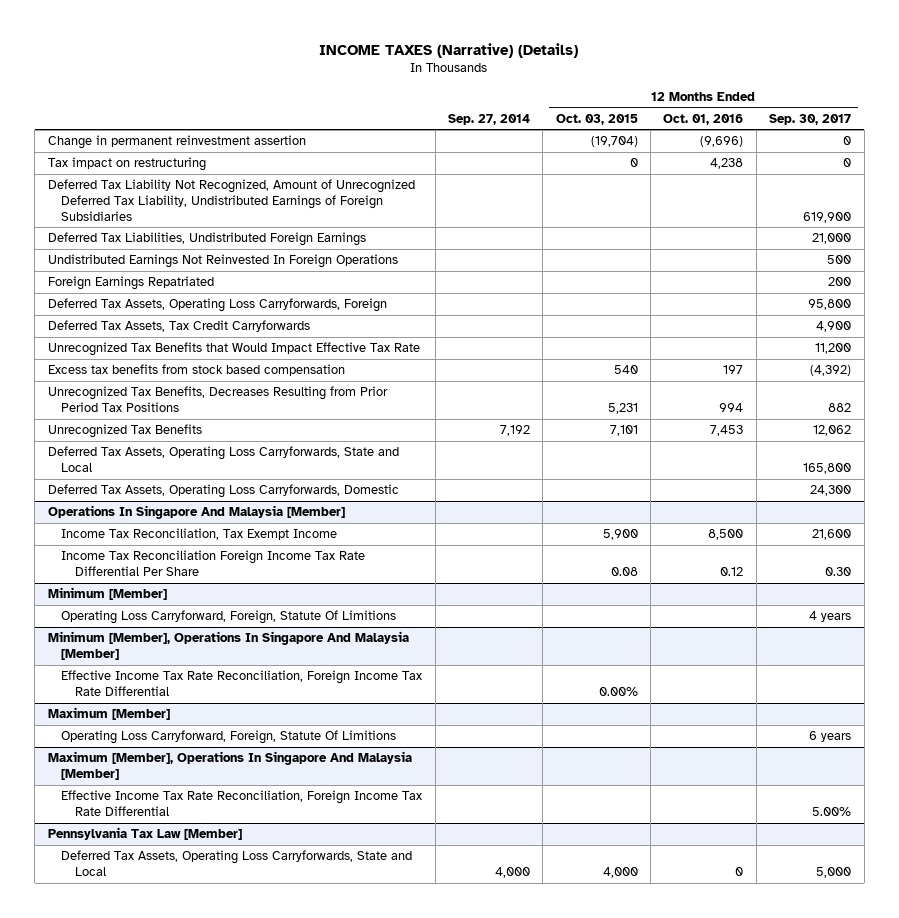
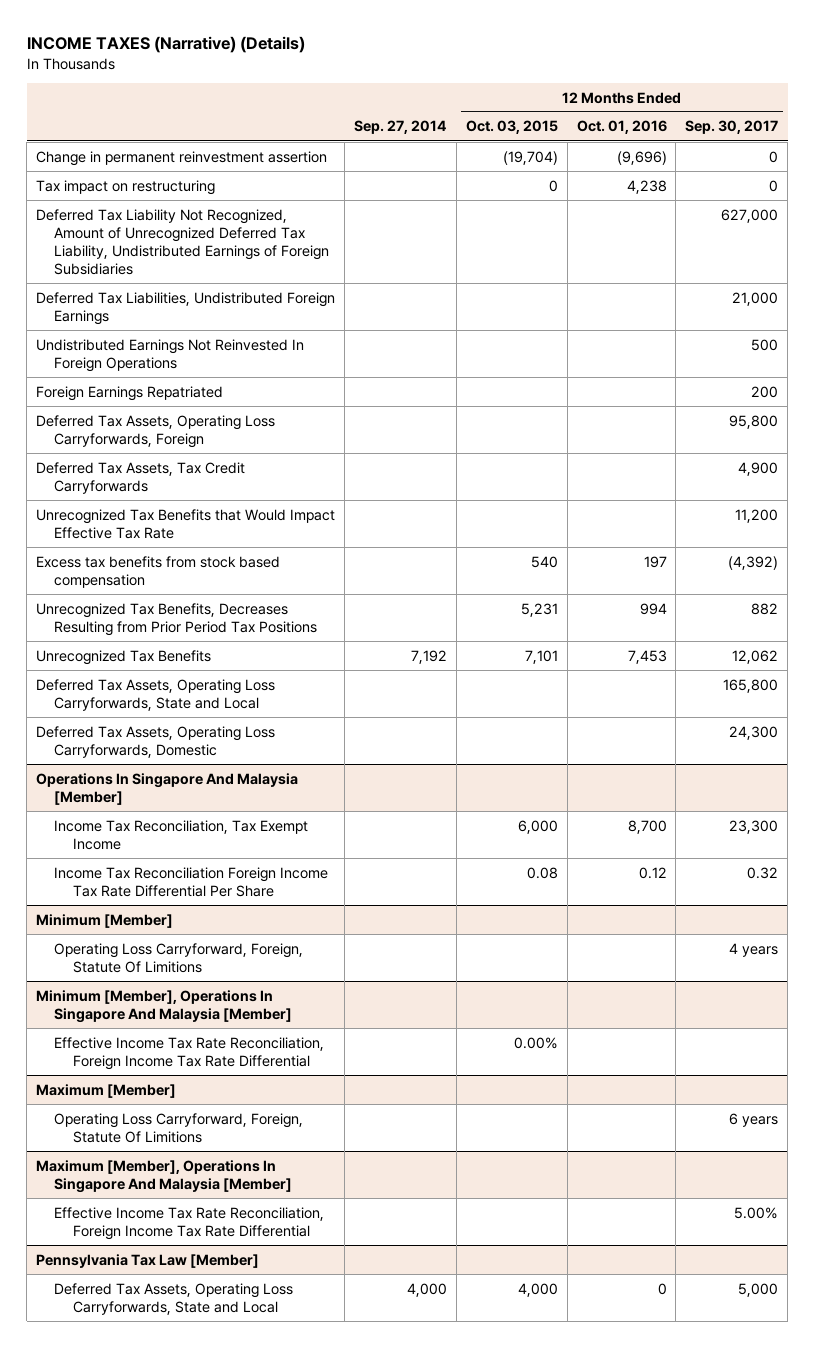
- Deferred Tax Liability Not Recognized, Amount of Unrecognized Deferred Tax Liability, Undistributed Earnings of Foreign Subsidiaries | | | | 619,900
+ Deferred Tax Liability Not Recognized, Amount of Unrecognized Deferred Tax Liability, Undistributed Earnings of Foreign Subsidiaries | | | | 627,000
@ Operations In Singapore And Malaysia [Member]
- Income Tax Reconciliation, Tax Exempt Income | | 5,900 | 8,500 | 21,600
- Income Tax Reconciliation Foreign Income Tax Rate Differential Per Share | | 0.08 | 0.12 | 0.30
+ Income Tax Reconciliation, Tax Exempt Income | | 6,000 | 8,700 | 23,300
+ Income Tax Reconciliation Foreign Income Tax Rate Differential Per Share | | 0.08 | 0.12 | 0.32

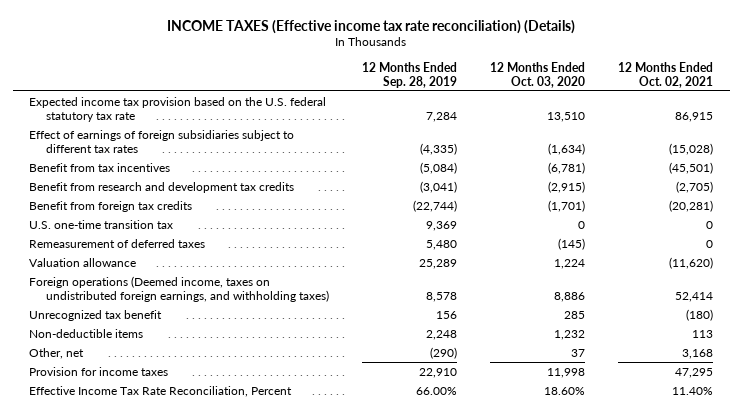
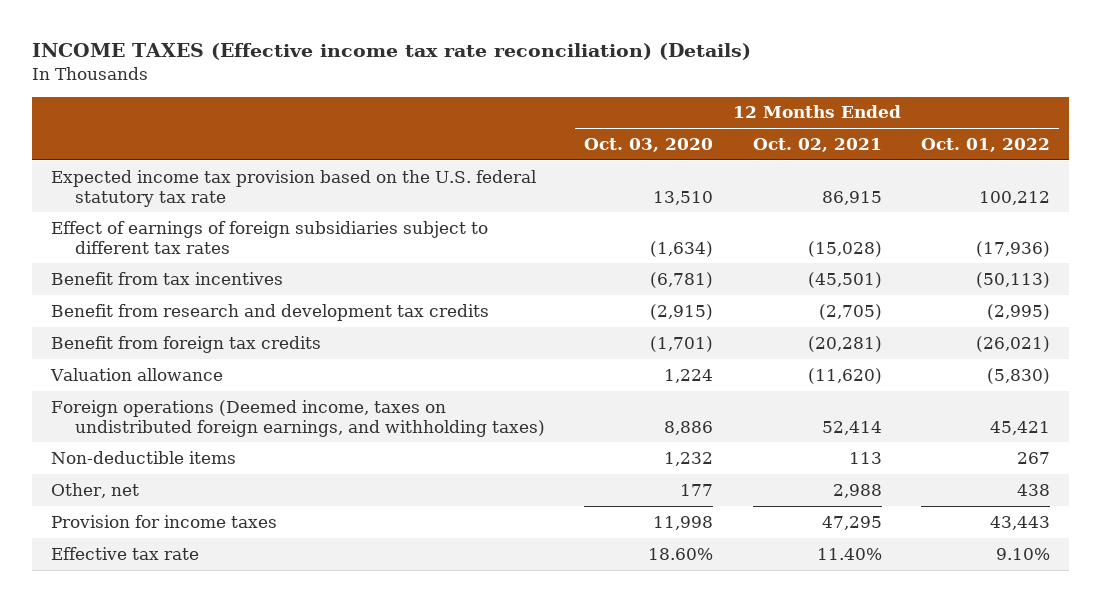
- | 12 Months Ended Sep. 28, 2019 | 12 Months Ended Oct. 03, 2020 | 12 Months Ended Oct. 02, 2021
+ | 12 Months Ended Oct. 03, 2020 | 12 Months Ended Oct. 02, 2021 | 12 Months Ended Oct. 01, 2022
- U.S. one-time transition tax | 9,369 | 0 | 0
- Remeasurement of deferred taxes | 5,480 | (145) | 0
- Unrecognized tax benefit | 156 | 285 | (180)
- Other, net | (290) | 37 | 3,168
+ Other, net | 177 | 2,988 | 438
- Effective Income Tax Rate Reconciliation, Percent | 66.00% | 18.60% | 11.40%
+ Effective tax rate | 18.60% | 11.40% | 9.10%

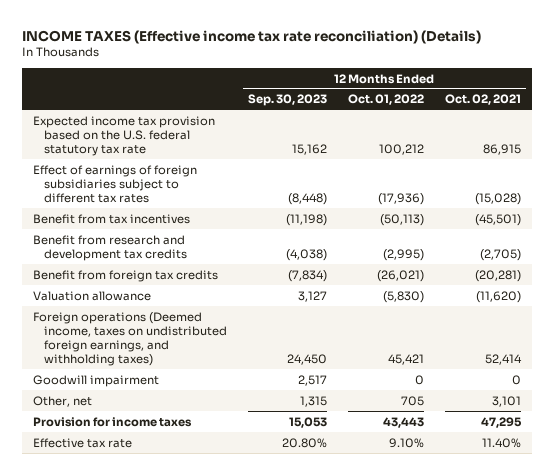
- | 12 Months Ended Oct. 03, 2020 | 12 Months Ended Oct. 02, 2021 | 12 Months Ended Oct. 01, 2022
+ | 12 Months Ended Sep. 30, 2023 | 12 Months Ended Oct. 01, 2022 | 12 Months Ended Oct. 02, 2021
- Non-deductible items | 1,232 | 113 | 267
- Other, net | 177 | 2,988 | 438
+ Goodwill impairment | 2,517 | 0 | 0
+ Other, net | 1,315 | 705 | 3,101

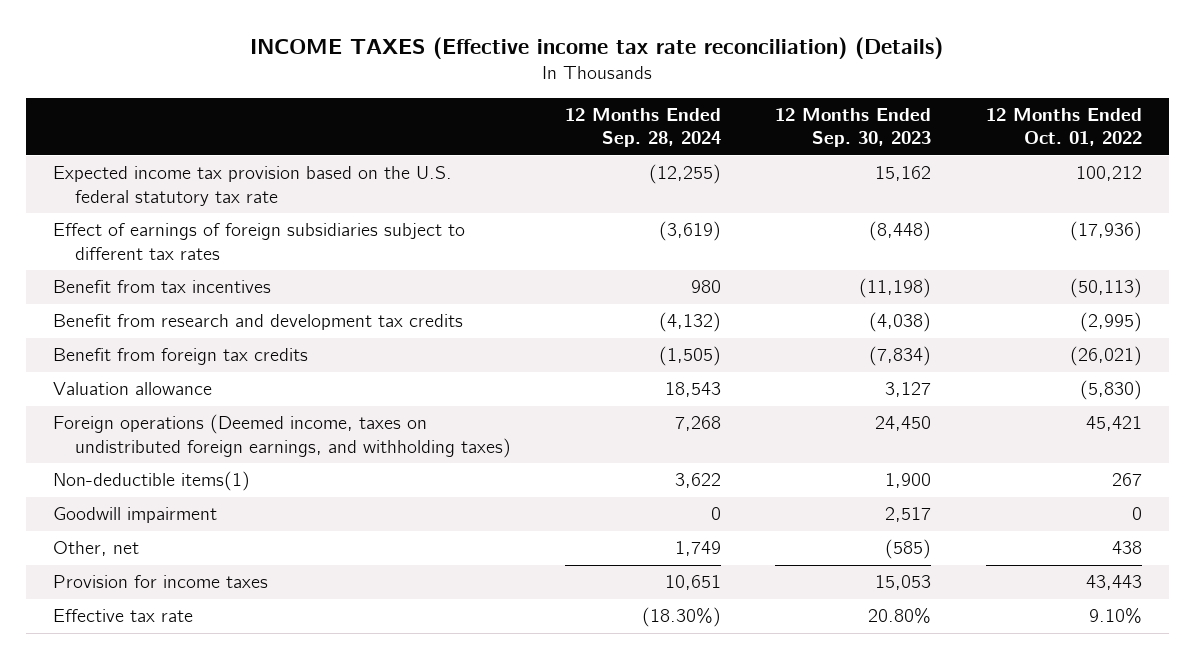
- | 12 Months Ended Sep. 30, 2023 | 12 Months Ended Oct. 01, 2022 | 12 Months Ended Oct. 02, 2021
+ | 12 Months Ended Sep. 28, 2024 | 12 Months Ended Sep. 30, 2023 | 12 Months Ended Oct. 01, 2022
+ Non-deductible items(1) | 3,622 | 1,900 | 267
- Other, net | 1,315 | 705 | 3,101
+ Other, net | 1,749 | (585) | 438

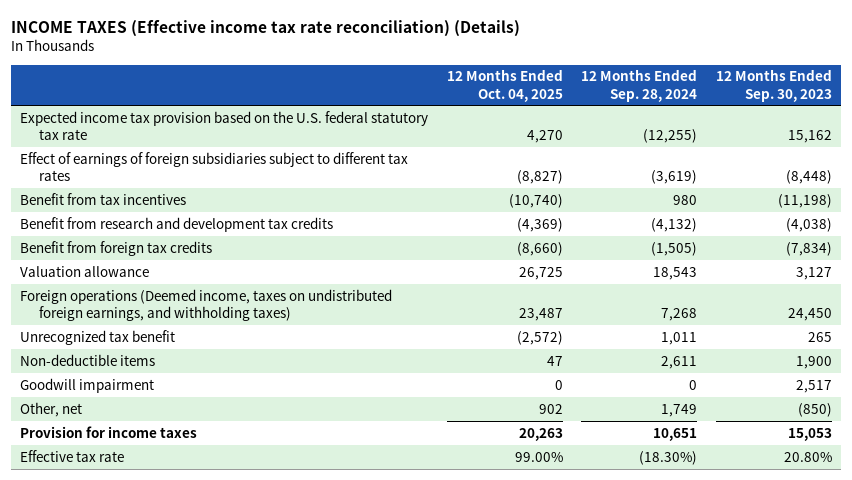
- | 12 Months Ended Sep. 28, 2024 | 12 Months Ended Sep. 30, 2023 | 12 Months Ended Oct. 01, 2022
+ | 12 Months Ended Oct. 04, 2025 | 12 Months Ended Sep. 28, 2024 | 12 Months Ended Sep. 30, 2023
- Non-deductible items(1) | 3,622 | 1,900 | 267
+ Unrecognized tax benefit | (2,572) | 1,011 | 265
+ Non-deductible items | 47 | 2,611 | 1,900
- Other, net | 1,749 | (585) | 438
+ Other, net | 902 | 1,749 | (850)

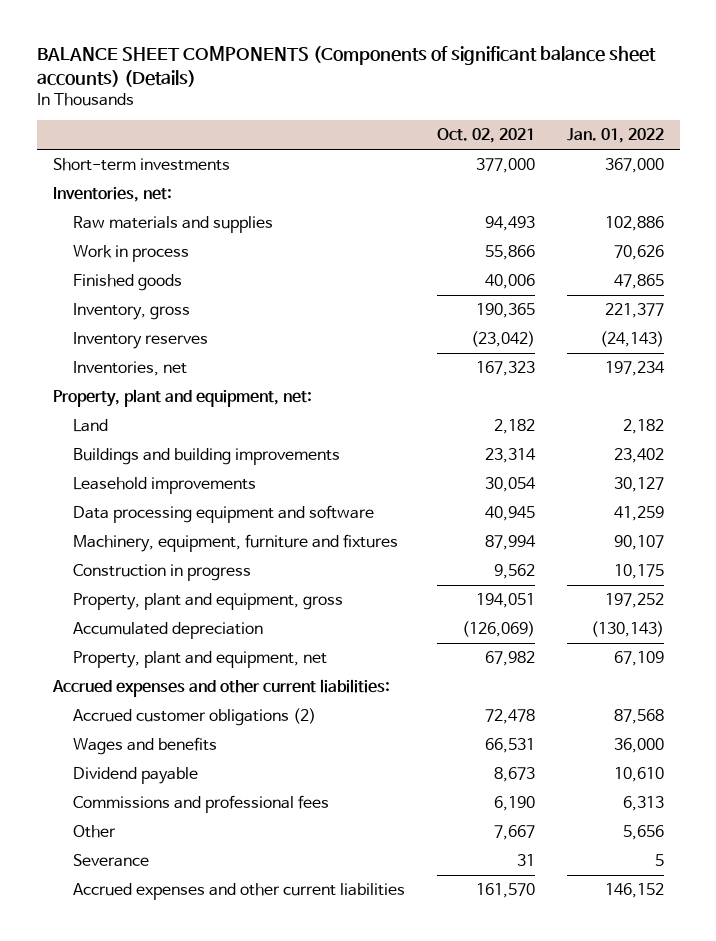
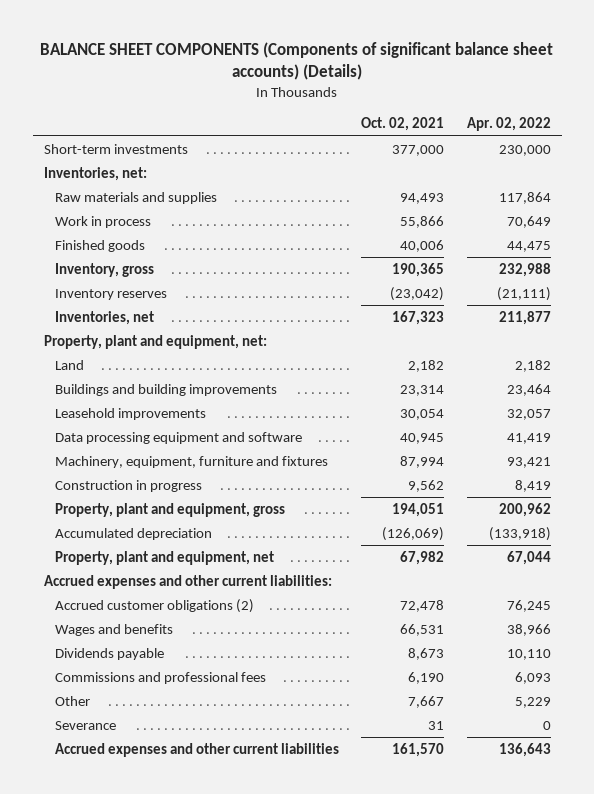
- | Oct. 02, 2021 | Jan. 01, 2022
+ | Oct. 02, 2021 | Apr. 02, 2022
- Dividend payable | 8,673 | 10,610
+ Dividends payable | 8,673 | 10,110

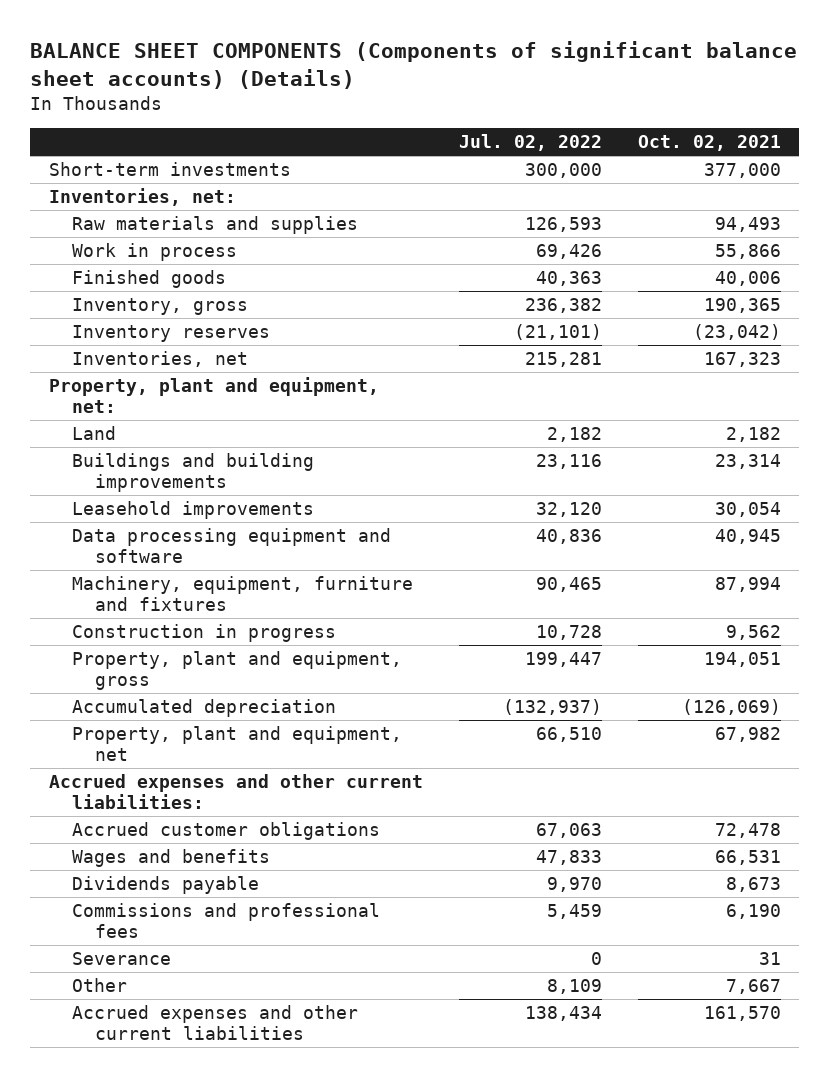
- | Oct. 02, 2021 | Apr. 02, 2022
+ | Jul. 02, 2022 | Oct. 02, 2021
- Accrued customer obligations (2) | 72,478 | 76,245
+ Accrued customer obligations | 67,063 | 72,478
moved down: Other | 8,109 | 7,667

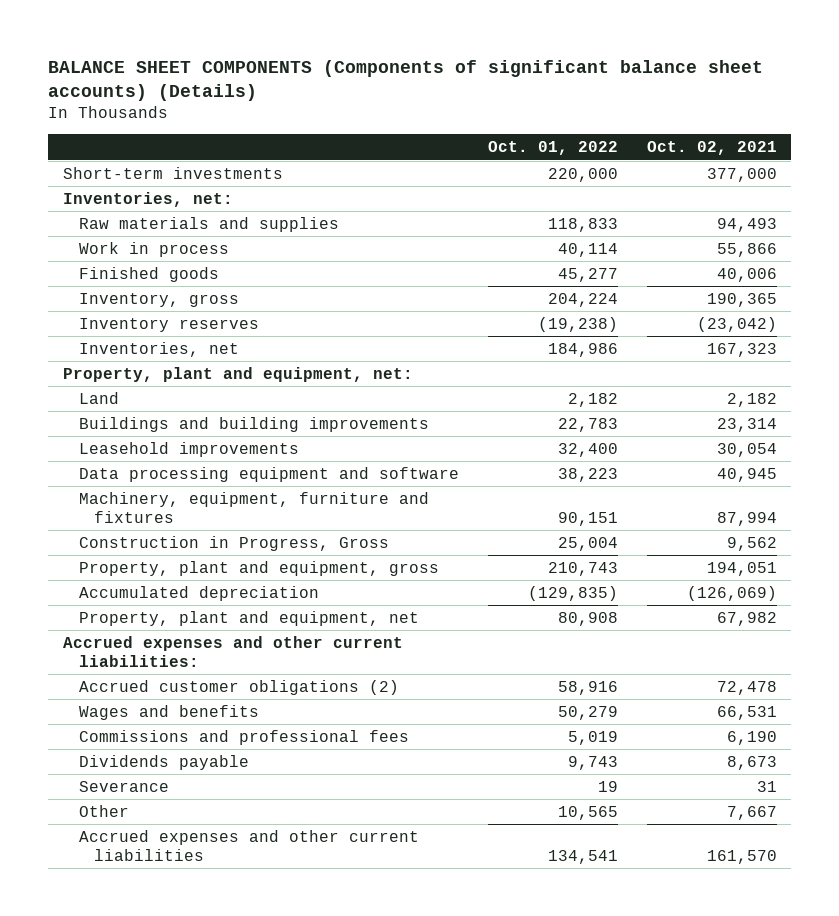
- | Jul. 02, 2022 | Oct. 02, 2021
+ | Oct. 01, 2022 | Oct. 02, 2021
- Construction in progress | 10,728 | 9,562
+ Construction in Progress, Gross | 25,004 | 9,562
- Accrued customer obligations | 67,063 | 72,478
+ Accrued customer obligations (2) | 58,916 | 72,478
moved down: Dividends payable | 9,743 | 8,673

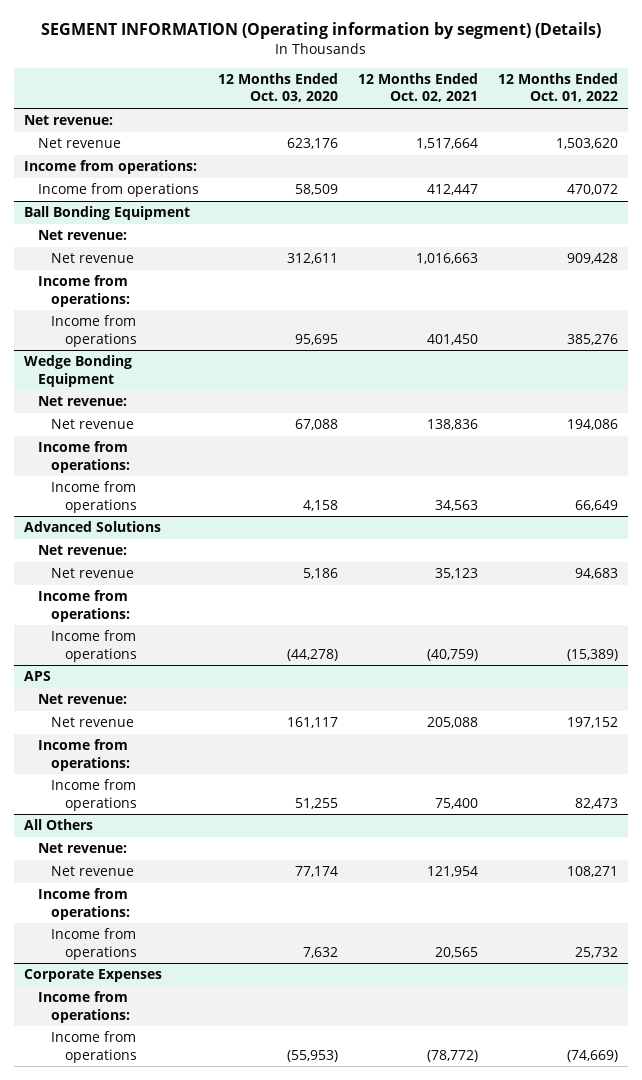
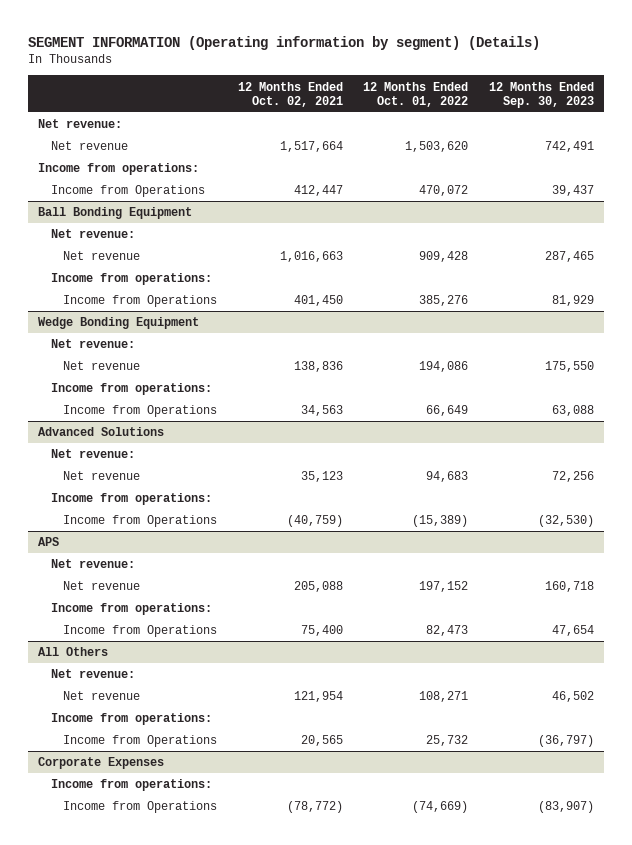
- | 12 Months Ended Oct. 03, 2020 | 12 Months Ended Oct. 02, 2021 | 12 Months Ended Oct. 01, 2022
+ | 12 Months Ended Oct. 02, 2021 | 12 Months Ended Oct. 01, 2022 | 12 Months Ended Sep. 30, 2023
- Income from operations | 58,509 | 412,447 | 470,072
+ Income from Operations | 412,447 | 470,072 | 39,437
@ Ball Bonding Equipment
- Income from operations | 95,695 | 401,450 | 385,276
+ Income from Operations | 401,450 | 385,276 | 81,929
@ Wedge Bonding Equipment
- Income from operations | 4,158 | 34,563 | 66,649
+ Income from Operations | 34,563 | 66,649 | 63,088
@ Advanced Solutions
- Income from operations | (44,278) | (40,759) | (15,389)
+ Income from Operations | (40,759) | (15,389) | (32,530)
@ APS
- Income from operations | 51,255 | 75,400 | 82,473
+ Income from Operations | 75,400 | 82,473 | 47,654
@ All Others
- Income from operations | 7,632 | 20,565 | 25,732
+ Income from Operations | 20,565 | 25,732 | (36,797)
@ Corporate Expenses
- Income from operations | (55,953) | (78,772) | (74,669)
+ Income from Operations | (78,772) | (74,669) | (83,907)

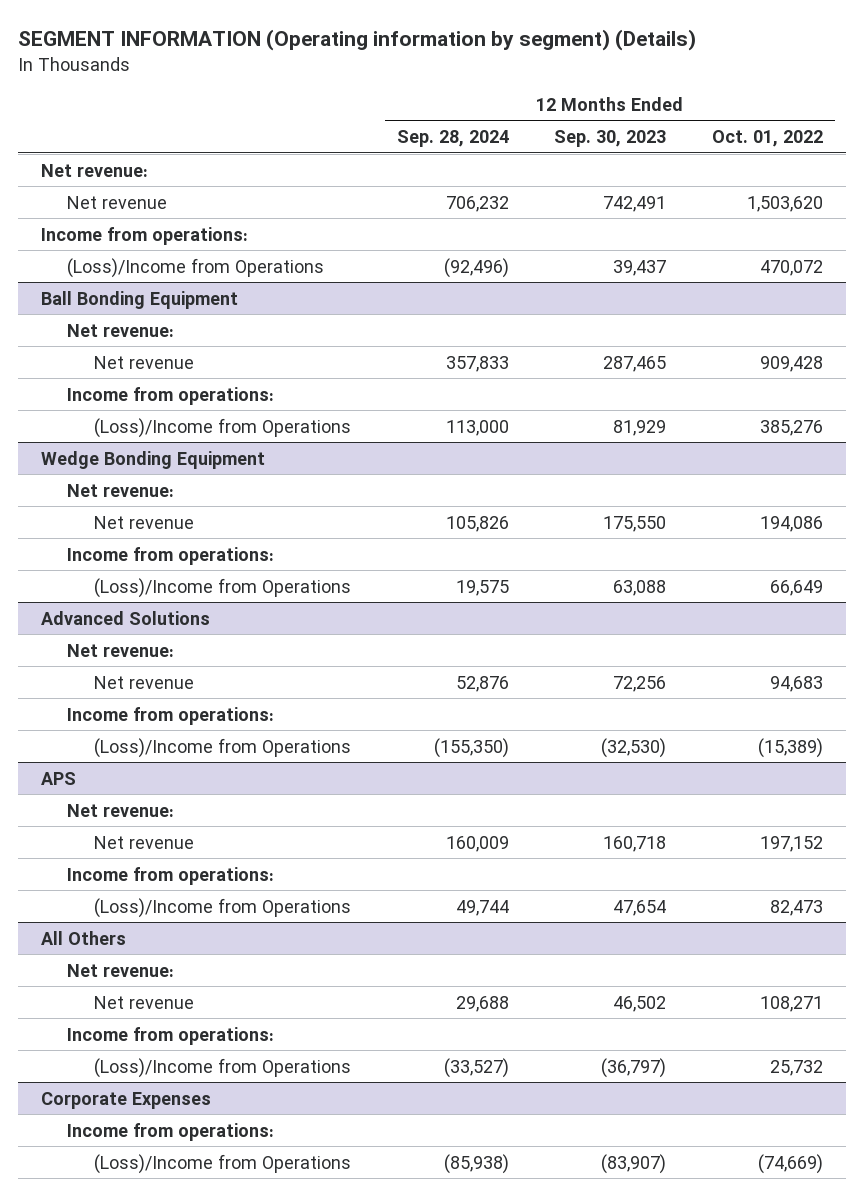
- | 12 Months Ended Oct. 02, 2021 | 12 Months Ended Oct. 01, 2022 | 12 Months Ended Sep. 30, 2023
+ | 12 Months Ended Sep. 28, 2024 | 12 Months Ended Sep. 30, 2023 | 12 Months Ended Oct. 01, 2022
- Income from Operations | 412,447 | 470,072 | 39,437
+ (Loss)/Income from Operations | (92,496) | 39,437 | 470,072
@ Ball Bonding Equipment
- Income from Operations | 401,450 | 385,276 | 81,929
+ (Loss)/Income from Operations | 113,000 | 81,929 | 385,276
@ Wedge Bonding Equipment
- Income from Operations | 34,563 | 66,649 | 63,088
+ (Loss)/Income from Operations | 19,575 | 63,088 | 66,649
@ Advanced Solutions
- Income from Operations | (40,759) | (15,389) | (32,530)
+ (Loss)/Income from Operations | (155,350) | (32,530) | (15,389)
@ APS
- Income from Operations | 75,400 | 82,473 | 47,654
+ (Loss)/Income from Operations | 49,744 | 47,654 | 82,473
@ All Others
- Income from Operations | 20,565 | 25,732 | (36,797)
+ (Loss)/Income from Operations | (33,527) | (36,797) | 25,732
@ Corporate Expenses
- Income from Operations | (78,772) | (74,669) | (83,907)
+ (Loss)/Income from Operations | (85,938) | (83,907) | (74,669)

